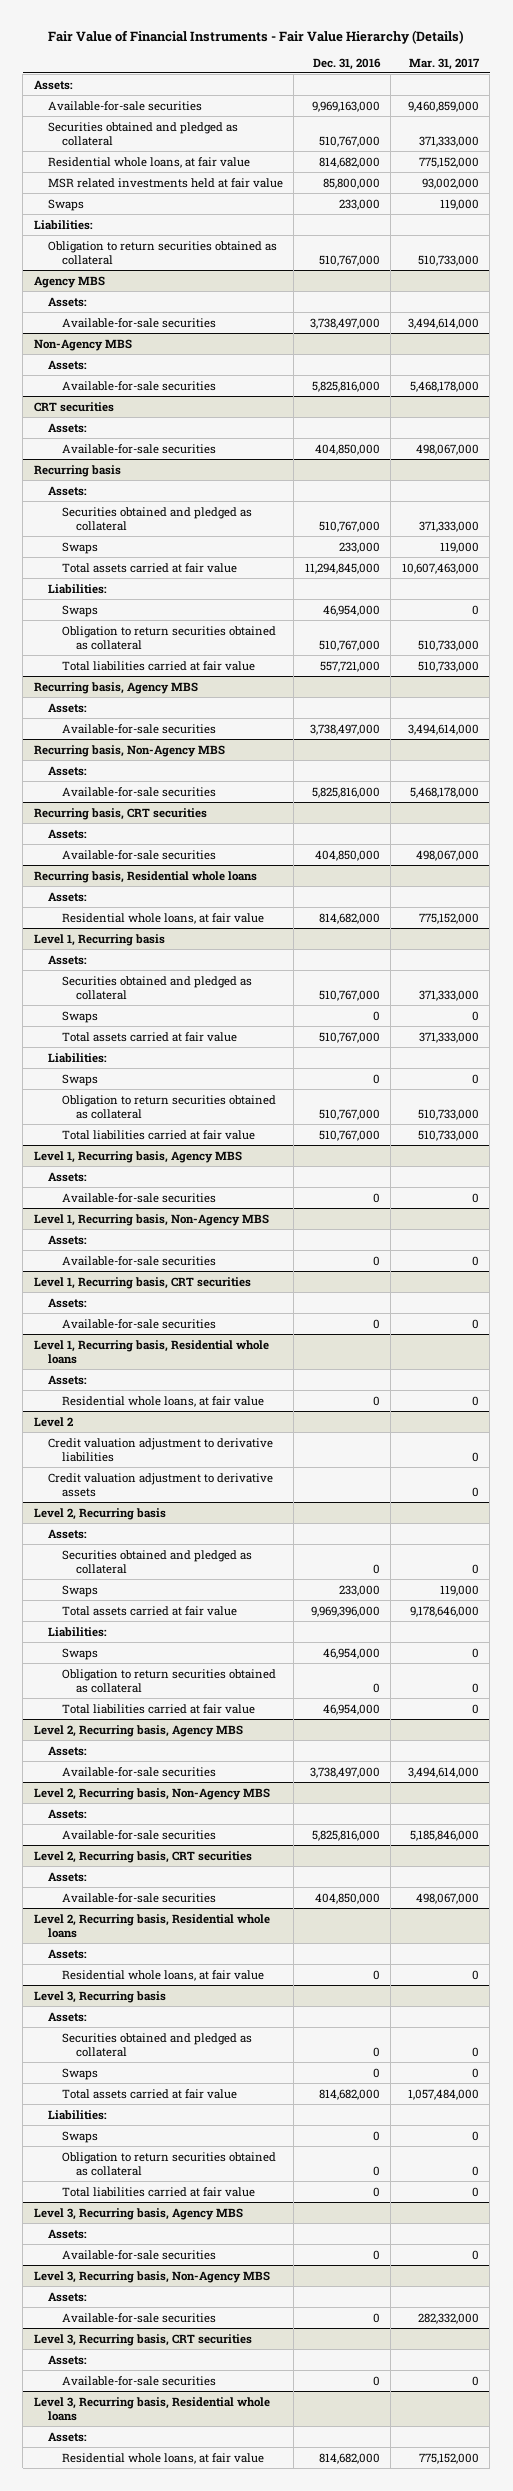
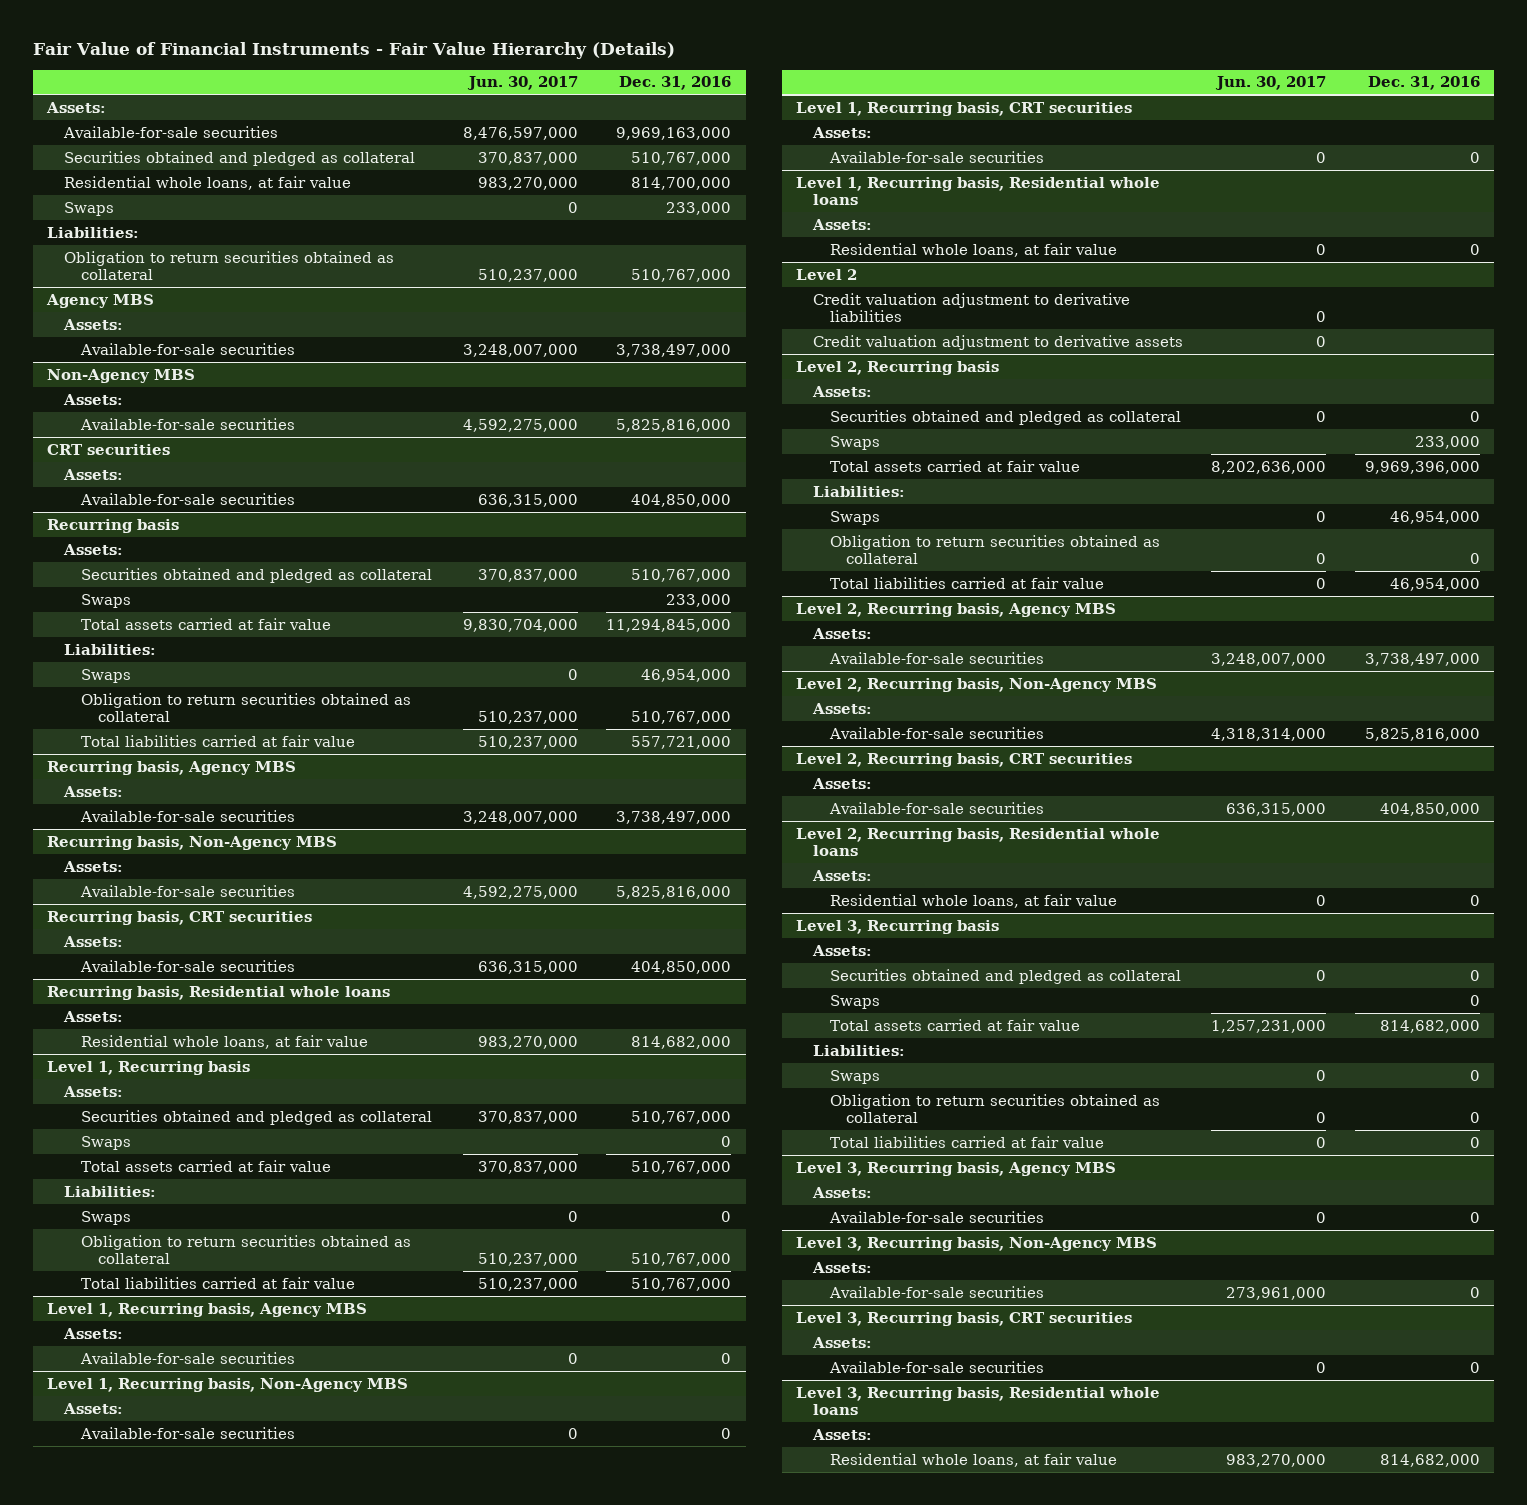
- | Dec. 31, 2016 | Mar. 31, 2017
+ | Jun. 30, 2017 | Dec. 31, 2016
- Residential whole loans, at fair value | 814,682,000 | 775,152,000
- MSR related investments held at fair value | 85,800,000 | 93,002,000
+ Residential whole loans, at fair value | 983,270,000 | 814,700,000

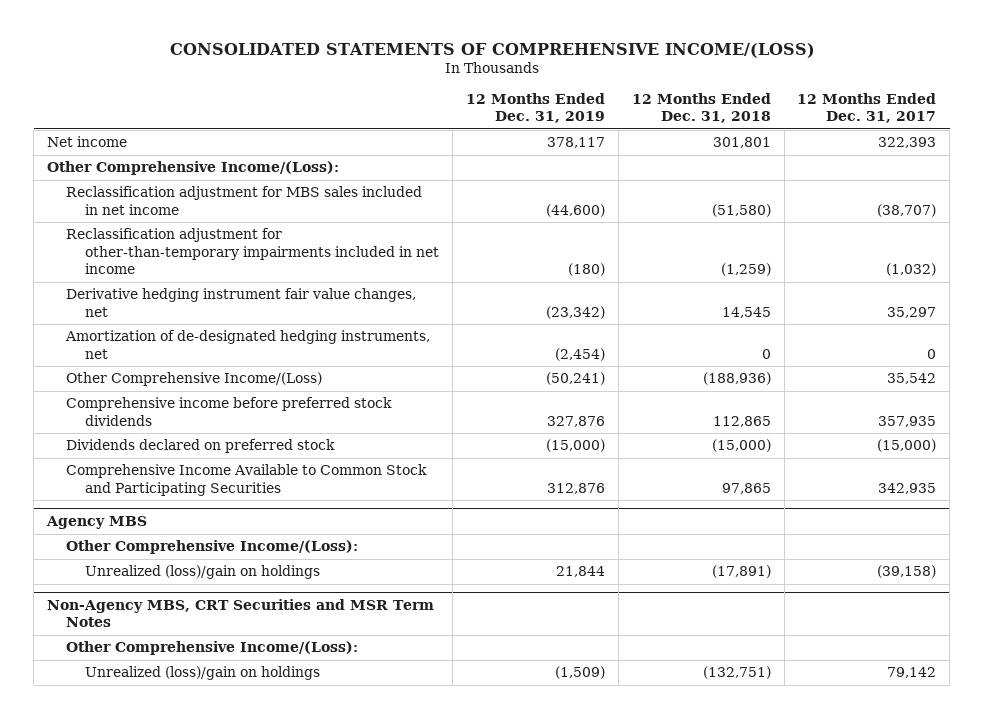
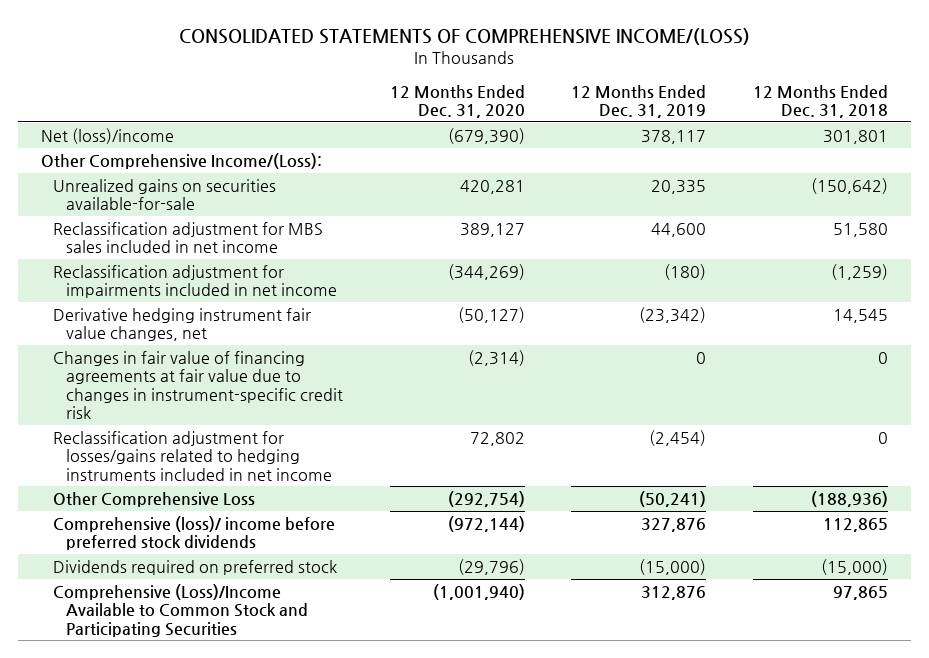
- | 12 Months Ended Dec. 31, 2019 | 12 Months Ended Dec. 31, 2018 | 12 Months Ended Dec. 31, 2017
+ | 12 Months Ended Dec. 31, 2020 | 12 Months Ended Dec. 31, 2019 | 12 Months Ended Dec. 31, 2018
- Net income | 378,117 | 301,801 | 322,393
+ Net (loss)/income | (679,390) | 378,117 | 301,801
- Reclassification adjustment for MBS sales included in net income | (44,600) | (51,580) | (38,707)
- Reclassification adjustment for other-than-temporary impairments included in net income | (180) | (1,259) | (1,032)
+ Unrealized gains on securities available-for-sale | 420,281 | 20,335 | (150,642)
+ Reclassification adjustment for MBS sales included in net income | 389,127 | 44,600 | 51,580
+ Reclassification adjustment for impairments included in net income | (344,269) | (180) | (1,259)
- Amortization of de-designated hedging instruments, net | (2,454) | 0 | 0
- Other Comprehensive Income/(Loss) | (50,241) | (188,936) | 35,542
- Comprehensive income before preferred stock dividends | 327,876 | 112,865 | 357,935
- Dividends declared on preferred stock | (15,000) | (15,000) | (15,000)
- Comprehensive Income Available to Common Stock and Participating Securities | 312,876 | 97,865 | 342,935
- Agency MBS
- Other Comprehensive Income/(Loss):
- Unrealized (loss)/gain on holdings | 21,844 | (17,891) | (39,158)
- Non-Agency MBS, CRT Securities and MSR Term Notes
- Other Comprehensive Income/(Loss):
- Unrealized (loss)/gain on holdings | (1,509) | (132,751) | 79,142
+ Changes in fair value of financing agreements at fair value due to changes in instrument-specific credit risk | (2,314) | 0 | 0
+ Reclassification adjustment for losses/gains related to hedging instruments included in net income | 72,802 | (2,454) | 0
+ Other Comprehensive Loss | (292,754) | (50,241) | (188,936)
+ Comprehensive (loss)/ income before preferred stock dividends | (972,144) | 327,876 | 112,865
+ Dividends required on preferred stock | (29,796) | (15,000) | (15,000)
+ Comprehensive (Loss)/Income Available to Common Stock and Participating Securities | (1,001,940) | 312,876 | 97,865

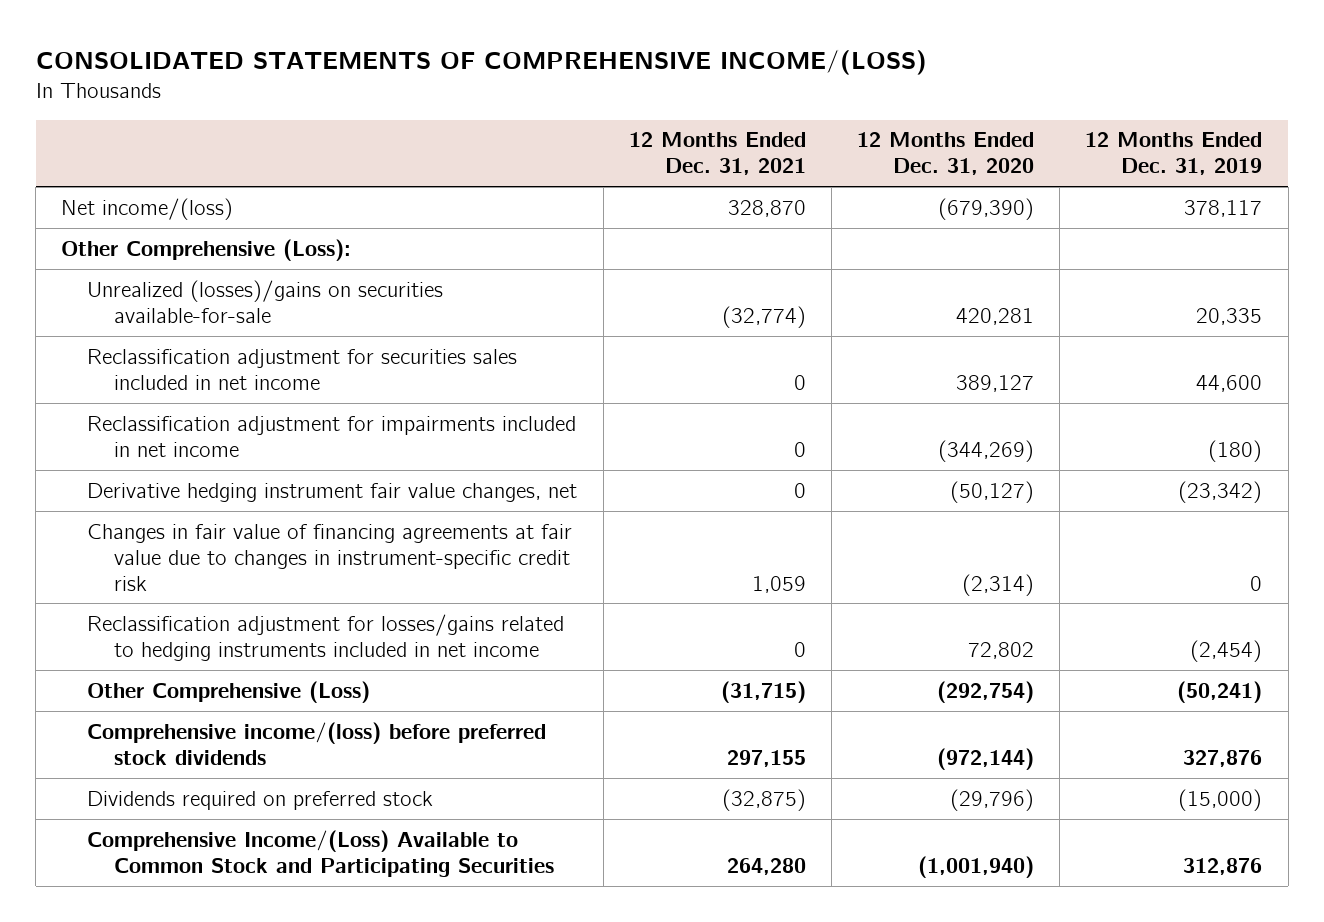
- | 12 Months Ended Dec. 31, 2020 | 12 Months Ended Dec. 31, 2019 | 12 Months Ended Dec. 31, 2018
+ | 12 Months Ended Dec. 31, 2021 | 12 Months Ended Dec. 31, 2020 | 12 Months Ended Dec. 31, 2019
- Net (loss)/income | (679,390) | 378,117 | 301,801
- Other Comprehensive Income/(Loss):
- Unrealized gains on securities available-for-sale | 420,281 | 20,335 | (150,642)
- Reclassification adjustment for MBS sales included in net income | 389,127 | 44,600 | 51,580
+ Net income/(loss) | 328,870 | (679,390) | 378,117
+ Other Comprehensive (Loss):
+ Unrealized (losses)/gains on securities available-for-sale | (32,774) | 420,281 | 20,335
+ Reclassification adjustment for securities sales included in net income | 0 | 389,127 | 44,600
- Other Comprehensive Loss | (292,754) | (50,241) | (188,936)
- Comprehensive (loss)/ income before preferred stock dividends | (972,144) | 327,876 | 112,865
+ Other Comprehensive (Loss) | (31,715) | (292,754) | (50,241)
+ Comprehensive income/(loss) before preferred stock dividends | 297,155 | (972,144) | 327,876
- Comprehensive (Loss)/Income Available to Common Stock and Participating Securities | (1,001,940) | 312,876 | 97,865
+ Comprehensive Income/(Loss) Available to Common Stock and Participating Securities | 264,280 | (1,001,940) | 312,876

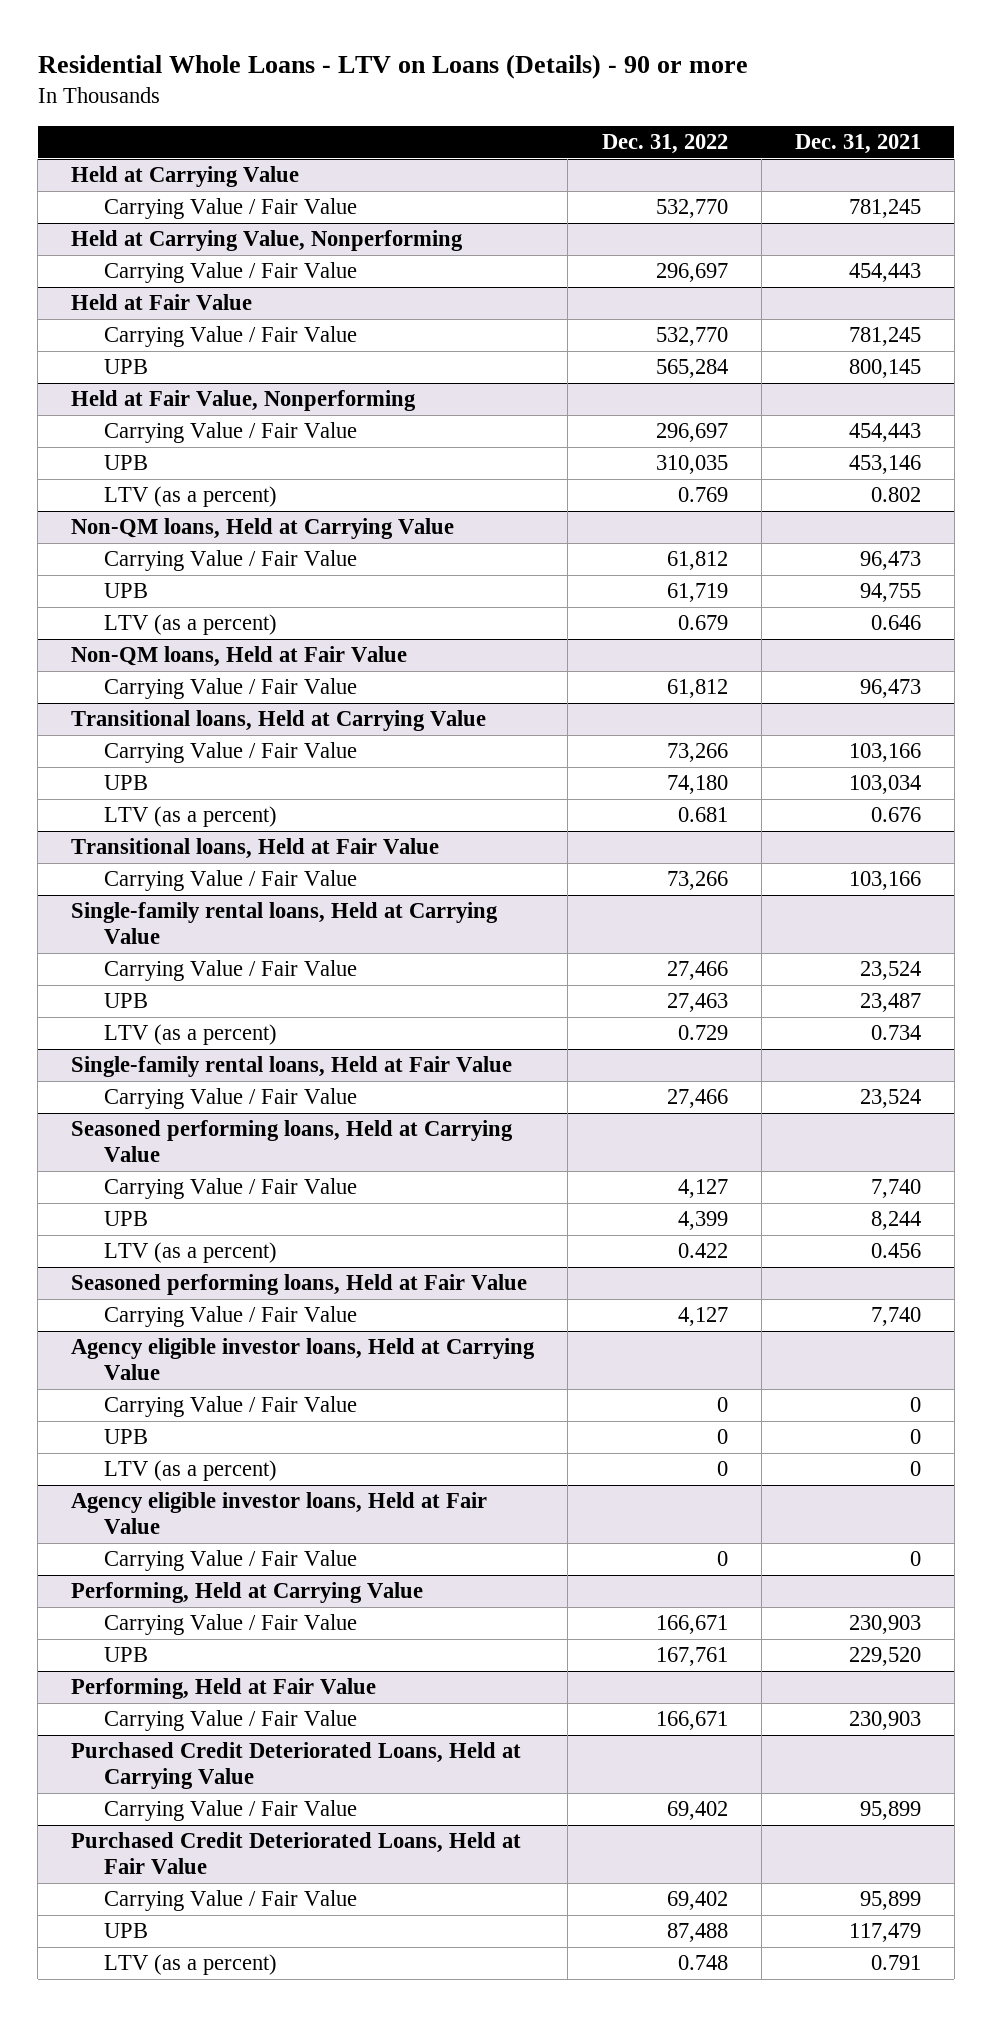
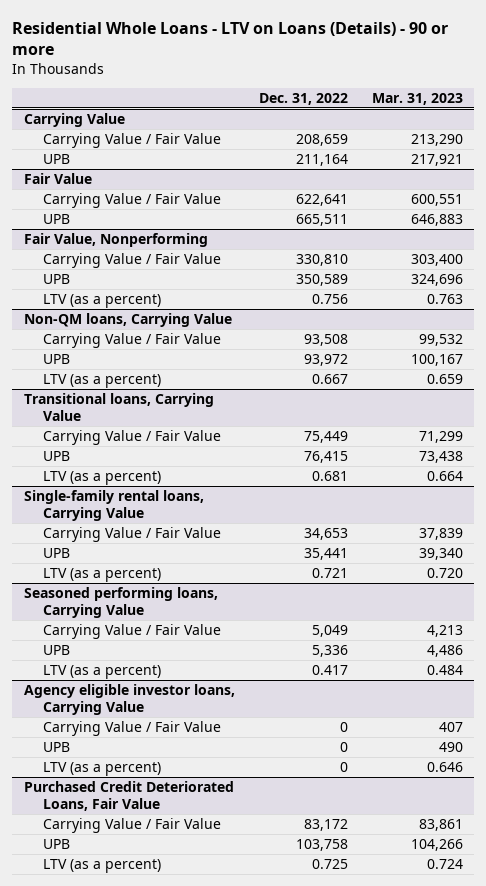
- | Dec. 31, 2022 | Dec. 31, 2021
+ | Dec. 31, 2022 | Mar. 31, 2023
- Held at Carrying Value
- Carrying Value / Fair Value | 532,770 | 781,245
- Held at Carrying Value, Nonperforming
- Carrying Value / Fair Value | 296,697 | 454,443
- Held at Fair Value
- Carrying Value / Fair Value | 532,770 | 781,245
- UPB | 565,284 | 800,145
- Held at Fair Value, Nonperforming
- Carrying Value / Fair Value | 296,697 | 454,443
- UPB | 310,035 | 453,146
- LTV (as a percent) | 0.769 | 0.802
- Non-QM loans, Held at Carrying Value
- Carrying Value / Fair Value | 61,812 | 96,473
- UPB | 61,719 | 94,755
- LTV (as a percent) | 0.679 | 0.646
- Non-QM loans, Held at Fair Value
- Carrying Value / Fair Value | 61,812 | 96,473
- Transitional loans, Held at Carrying Value
- Carrying Value / Fair Value | 73,266 | 103,166
- UPB | 74,180 | 103,034
+ Carrying Value
+ Carrying Value / Fair Value | 208,659 | 213,290
+ UPB | 211,164 | 217,921
+ Fair Value
+ Carrying Value / Fair Value | 622,641 | 600,551
+ UPB | 665,511 | 646,883
+ Fair Value, Nonperforming
+ Carrying Value / Fair Value | 330,810 | 303,400
+ UPB | 350,589 | 324,696
+ LTV (as a percent) | 0.756 | 0.763
+ Non-QM loans, Carrying Value
+ Carrying Value / Fair Value | 93,508 | 99,532
+ UPB | 93,972 | 100,167
+ LTV (as a percent) | 0.667 | 0.659
+ Transitional loans, Carrying Value
+ Carrying Value / Fair Value | 75,449 | 71,299
+ UPB | 76,415 | 73,438
- Transitional loans, Held at Fair Value
- Carrying Value / Fair Value | 73,266 | 103,166
- Single-family rental loans, Held at Carrying Value
- Carrying Value / Fair Value | 27,466 | 23,524
- UPB | 27,463 | 23,487
- LTV (as a percent) | 0.729 | 0.734
- Single-family rental loans, Held at Fair Value
- Carrying Value / Fair Value | 27,466 | 23,524
- Seasoned performing loans, Held at Carrying Value
- Carrying Value / Fair Value | 4,127 | 7,740
- UPB | 4,399 | 8,244
- LTV (as a percent) | 0.422 | 0.456
- Seasoned performing loans, Held at Fair Value
- Carrying Value / Fair Value | 4,127 | 7,740
- Agency eligible investor loans, Held at Carrying Value
+ Single-family rental loans, Carrying Value
+ Carrying Value / Fair Value | 34,653 | 37,839
+ UPB | 35,441 | 39,340
+ LTV (as a percent) | 0.721 | 0.720
+ Seasoned performing loans, Carrying Value
+ Carrying Value / Fair Value | 5,049 | 4,213
+ UPB | 5,336 | 4,486
+ LTV (as a percent) | 0.417 | 0.484
+ Agency eligible investor loans, Carrying Value
- Agency eligible investor loans, Held at Fair Value
- Carrying Value / Fair Value | 0 | 0
- Performing, Held at Carrying Value
- Carrying Value / Fair Value | 166,671 | 230,903
- UPB | 167,761 | 229,520
- Performing, Held at Fair Value
- Carrying Value / Fair Value | 166,671 | 230,903
- Purchased Credit Deteriorated Loans, Held at Carrying Value
- Carrying Value / Fair Value | 69,402 | 95,899
- Purchased Credit Deteriorated Loans, Held at Fair Value
- Carrying Value / Fair Value | 69,402 | 95,899
- UPB | 87,488 | 117,479
- LTV (as a percent) | 0.748 | 0.791
+ Purchased Credit Deteriorated Loans, Fair Value
+ Carrying Value / Fair Value | 83,172 | 83,861
+ UPB | 103,758 | 104,266
+ LTV (as a percent) | 0.725 | 0.724

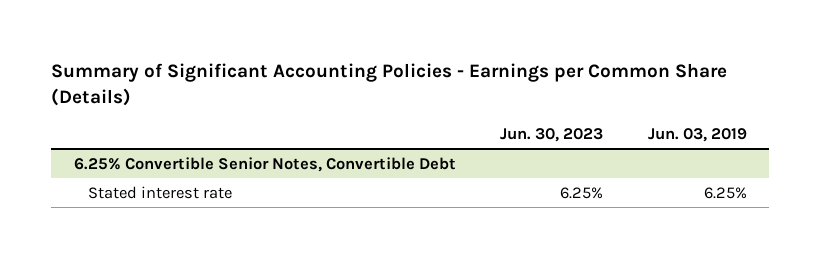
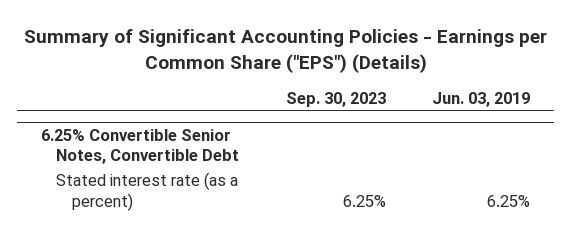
- Summary of Significant Accounting Policies - Earnings per Common Share (Details)
+ Summary of Significant Accounting Policies - Earnings per Common Share ("EPS") (Details)
- | Jun. 30, 2023 | Jun. 03, 2019
+ | Sep. 30, 2023 | Jun. 03, 2019
@ 6.25% Convertible Senior Notes, Convertible Debt
- Stated interest rate | 6.25% | 6.25%
+ Stated interest rate (as a percent) | 6.25% | 6.25%

